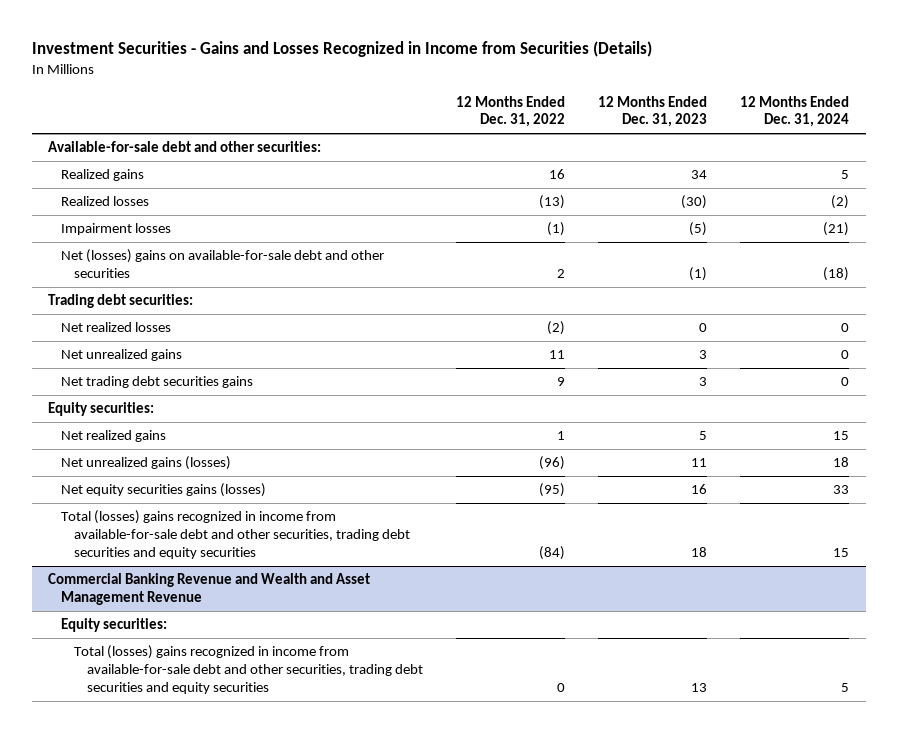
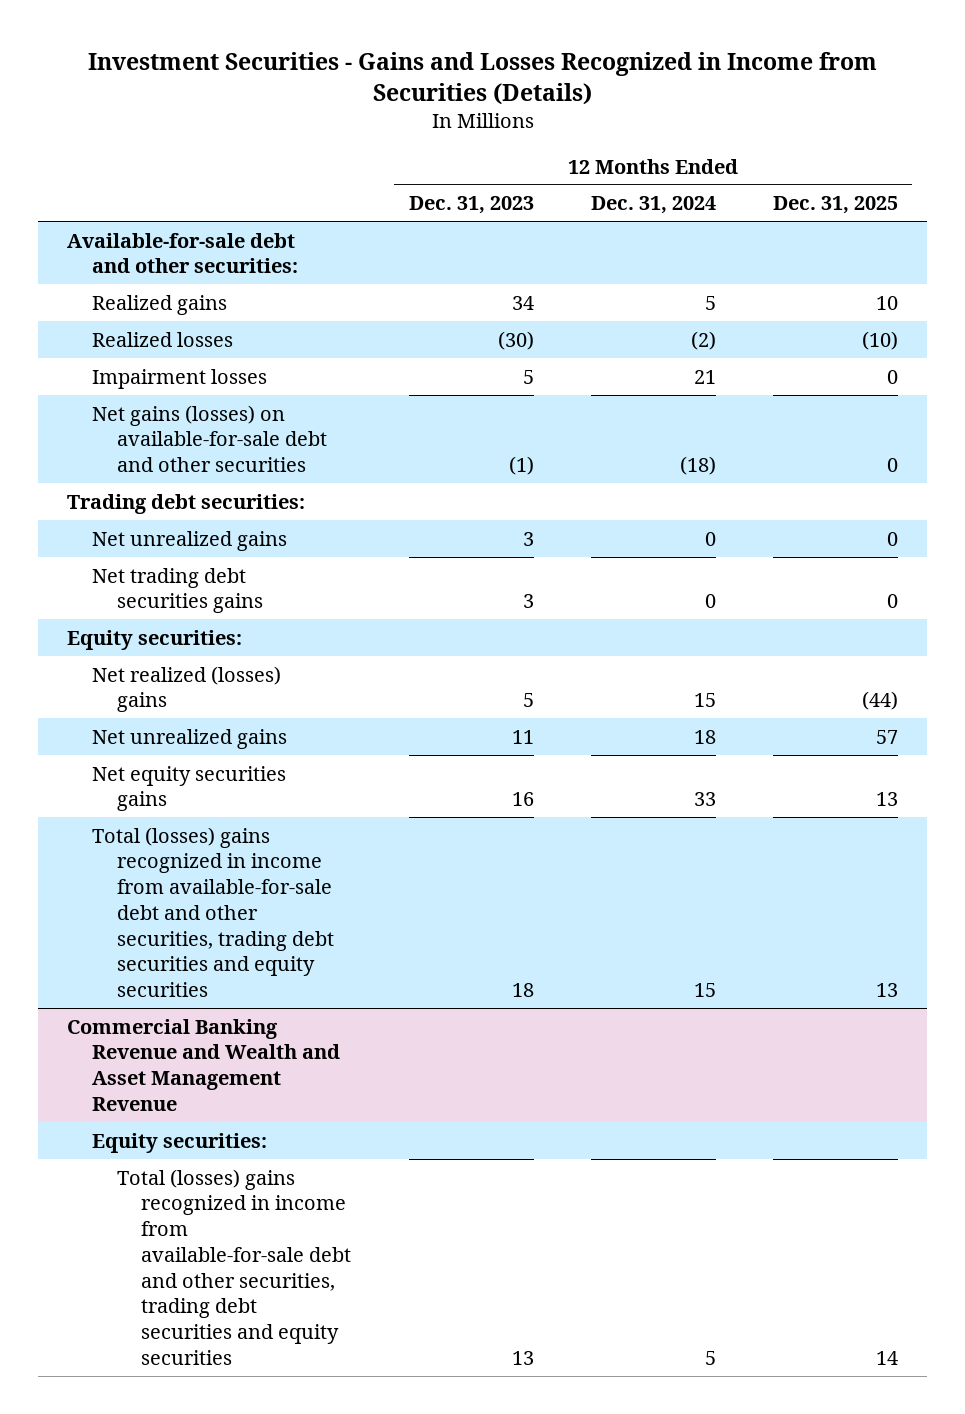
- | 12 Months Ended Dec. 31, 2022 | 12 Months Ended Dec. 31, 2023 | 12 Months Ended Dec. 31, 2024
+ | 12 Months Ended Dec. 31, 2023 | 12 Months Ended Dec. 31, 2024 | 12 Months Ended Dec. 31, 2025
- Impairment losses | (1) | (5) | (21)
- Net (losses) gains on available-for-sale debt and other securities | 2 | (1) | (18)
+ Impairment losses | 5 | 21 | 0
+ Net gains (losses) on available-for-sale debt and other securities | (1) | (18) | 0
- Net realized losses | (2) | 0 | 0
- Net realized gains | 1 | 5 | 15
- Net unrealized gains (losses) | (96) | 11 | 18
- Net equity securities gains (losses) | (95) | 16 | 33
+ Net realized (losses) gains | 5 | 15 | (44)
+ Net unrealized gains | 11 | 18 | 57
+ Net equity securities gains | 16 | 33 | 13

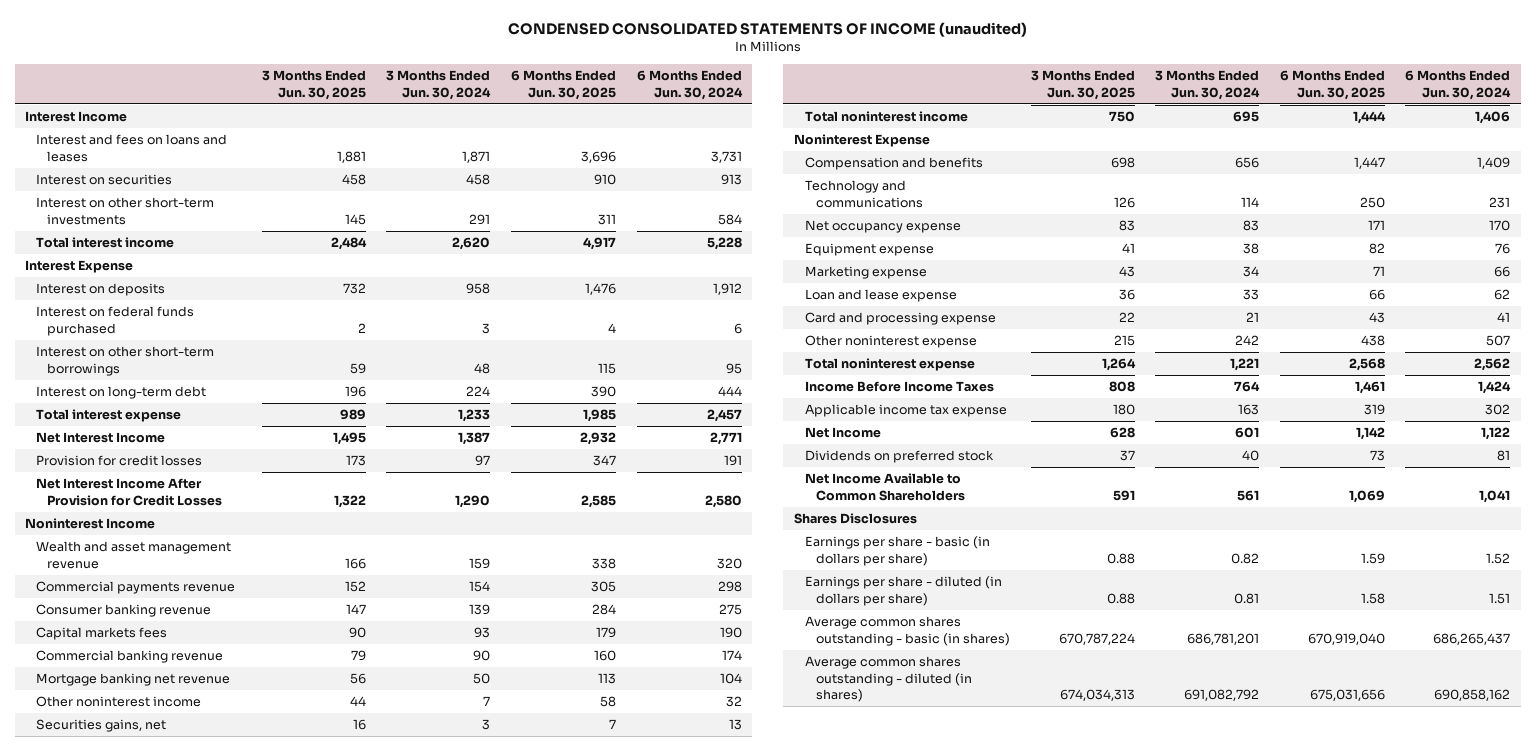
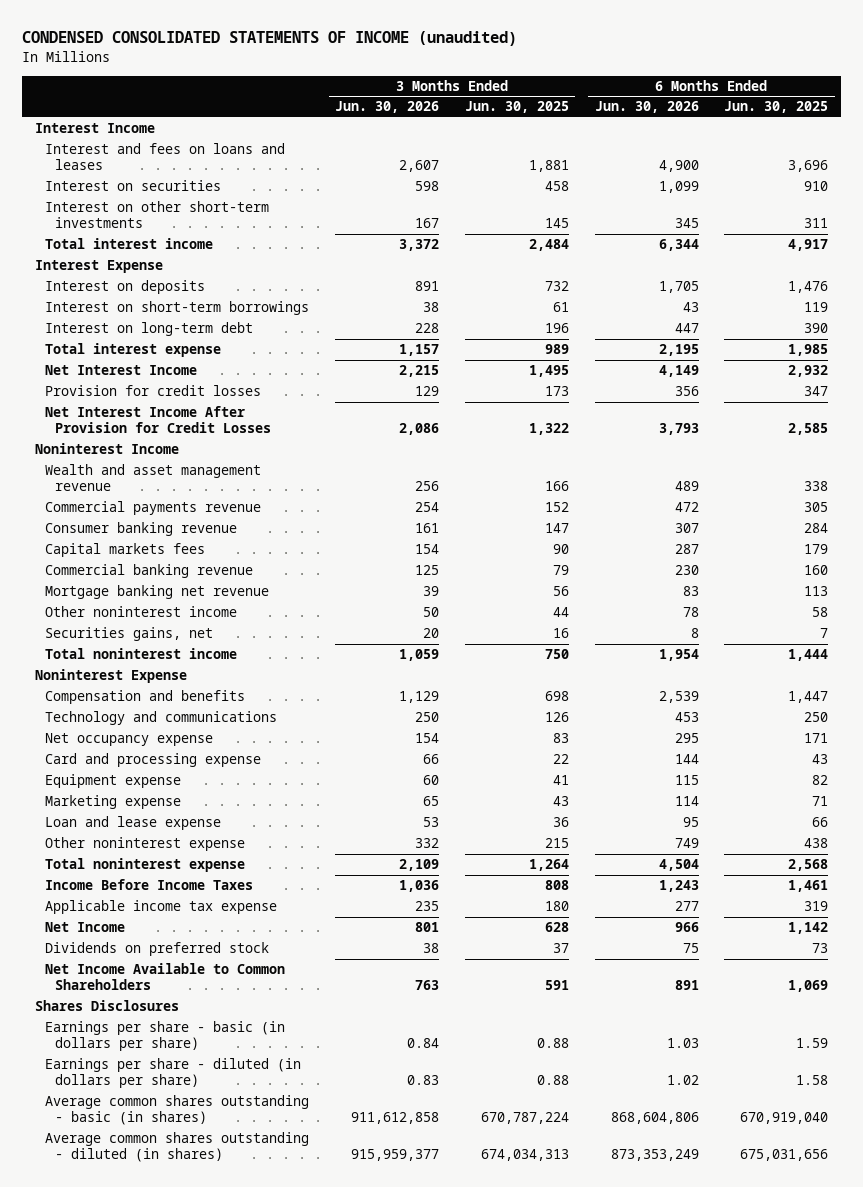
- | 3 Months Ended Jun. 30, 2025 | 3 Months Ended Jun. 30, 2024 | 6 Months Ended Jun. 30, 2025 | 6 Months Ended Jun. 30, 2024
+ | 3 Months Ended Jun. 30, 2026 | 3 Months Ended Jun. 30, 2025 | 6 Months Ended Jun. 30, 2026 | 6 Months Ended Jun. 30, 2025
- Interest on federal funds purchased | 2 | 3 | 4 | 6
- Interest on other short-term borrowings | 59 | 48 | 115 | 95
+ Interest on short-term borrowings | 38 | 61 | 43 | 119
moved up: Card and processing expense | 66 | 22 | 144 | 43

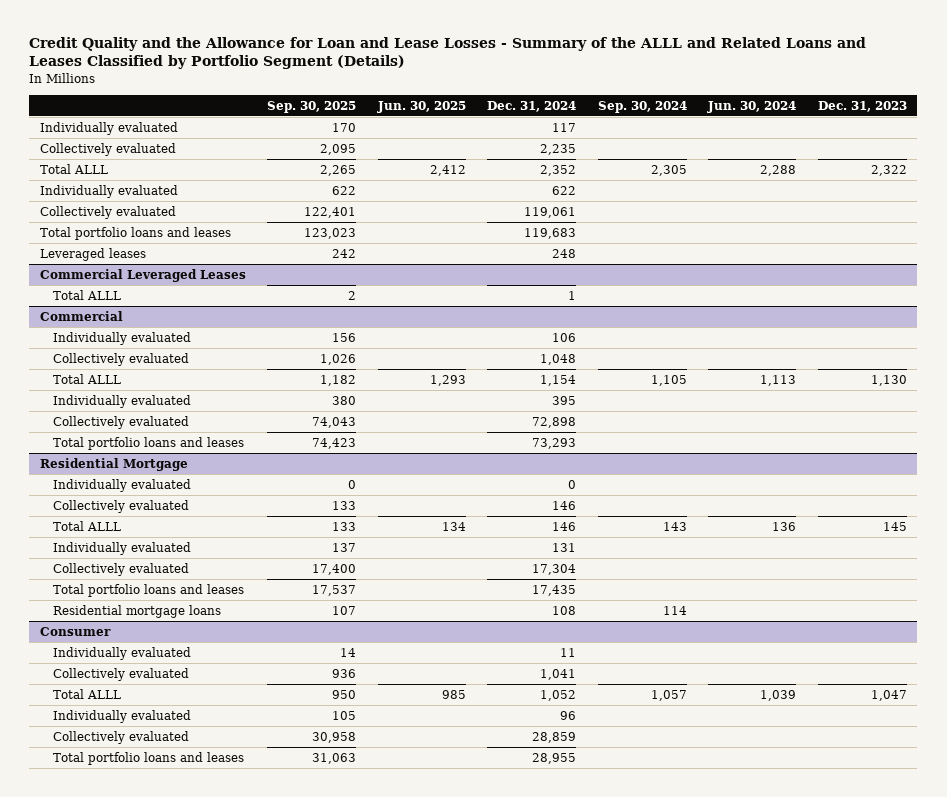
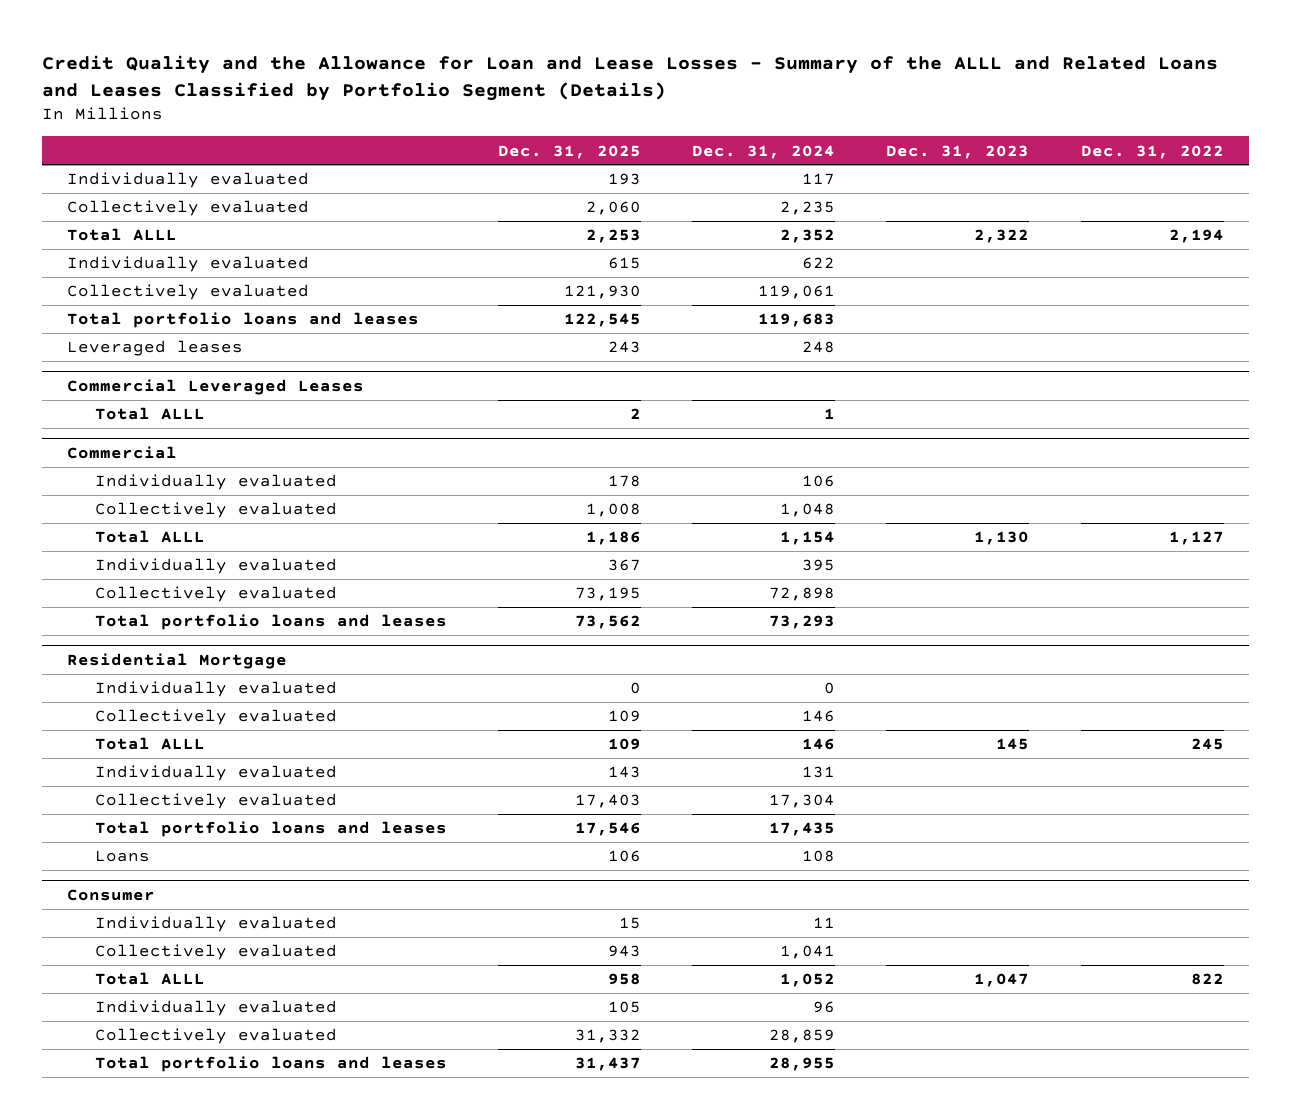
- | Sep. 30, 2025 | Jun. 30, 2025 | Dec. 31, 2024 | Sep. 30, 2024 | Jun. 30, 2024 | Dec. 31, 2023
+ | Dec. 31, 2025 | Dec. 31, 2024 | Dec. 31, 2023 | Dec. 31, 2022
@ Residential Mortgage
- Residential mortgage loans | 107 | | 108 | 114 | |
+ Loans | 106 | 108 | |

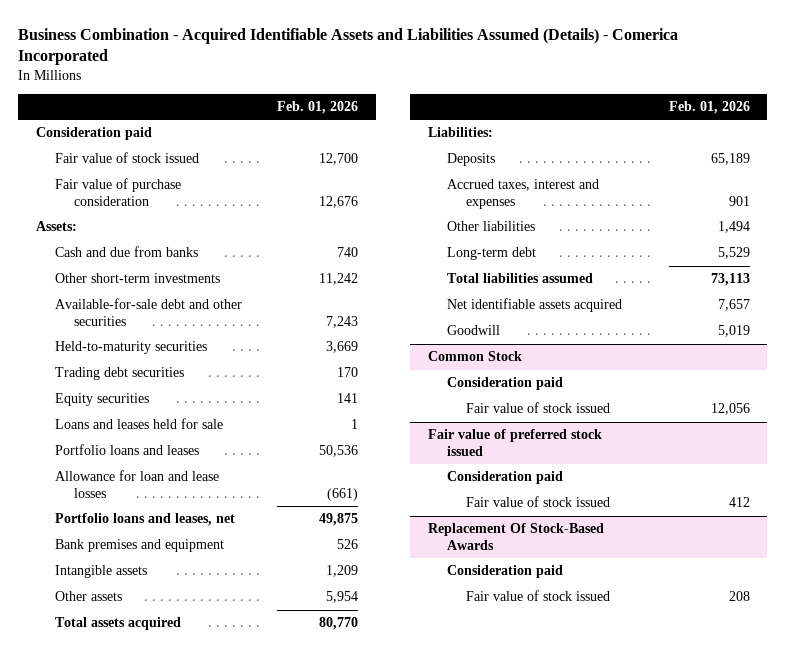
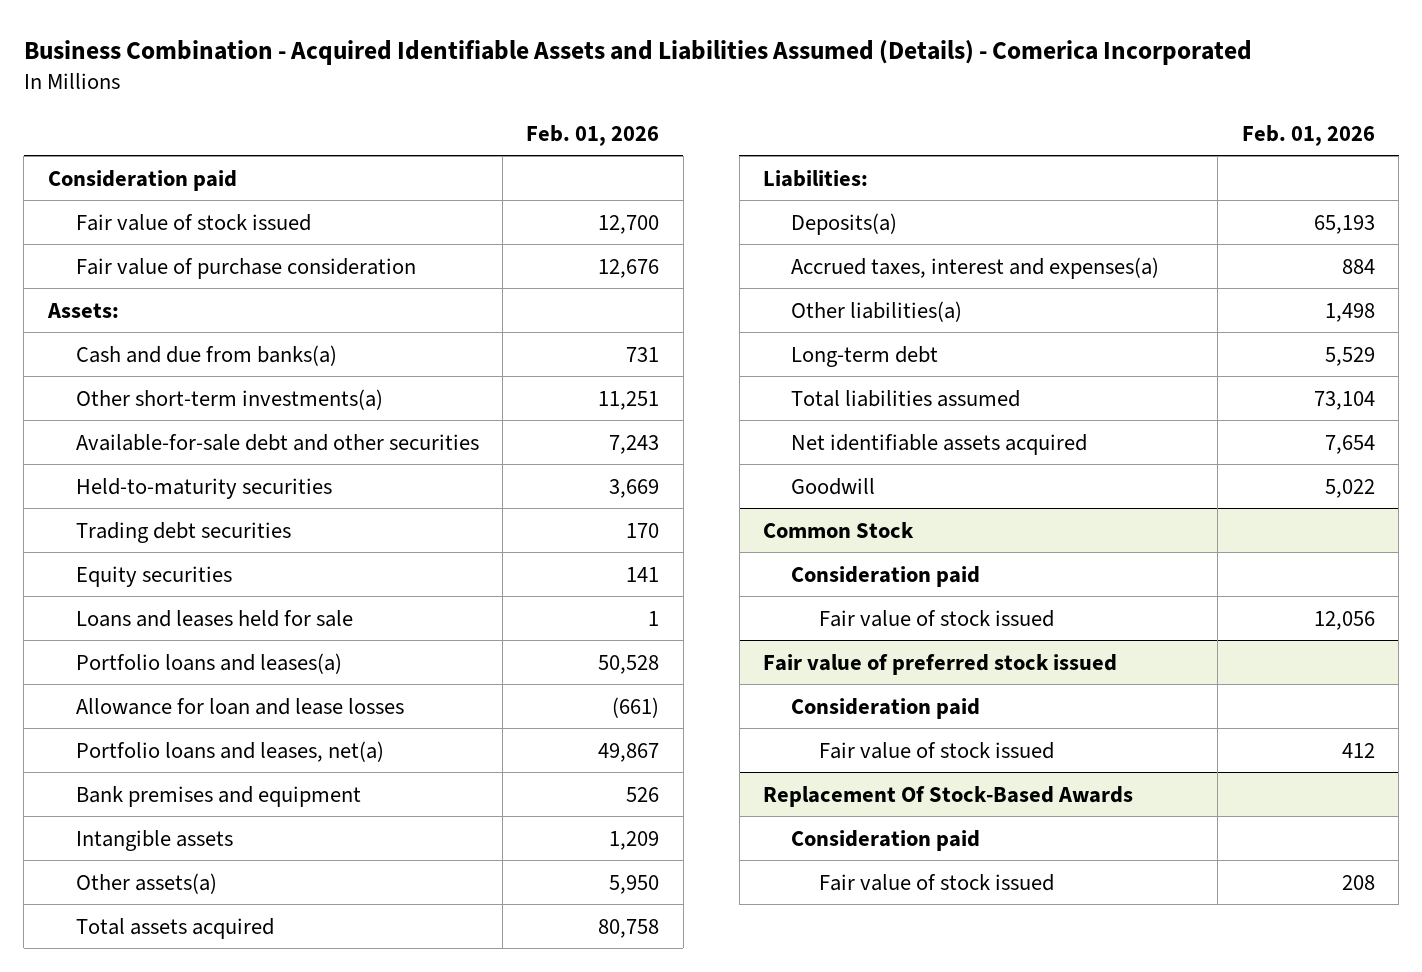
- Cash and due from banks | 740
- Other short-term investments | 11,242
+ Cash and due from banks(a) | 731
+ Other short-term investments(a) | 11,251
- Portfolio loans and leases | 50,536
+ Portfolio loans and leases(a) | 50,528
- Portfolio loans and leases, net | 49,875
+ Portfolio loans and leases, net(a) | 49,867
- Other assets | 5,954
- Total assets acquired | 80,770
+ Other assets(a) | 5,950
+ Total assets acquired | 80,758
- Deposits | 65,189
- Accrued taxes, interest and expenses | 901
- Other liabilities | 1,494
+ Deposits(a) | 65,193
+ Accrued taxes, interest and expenses(a) | 884
+ Other liabilities(a) | 1,498
- Total liabilities assumed | 73,113
- Net identifiable assets acquired | 7,657
- Goodwill | 5,019
+ Total liabilities assumed | 73,104
+ Net identifiable assets acquired | 7,654
+ Goodwill | 5,022

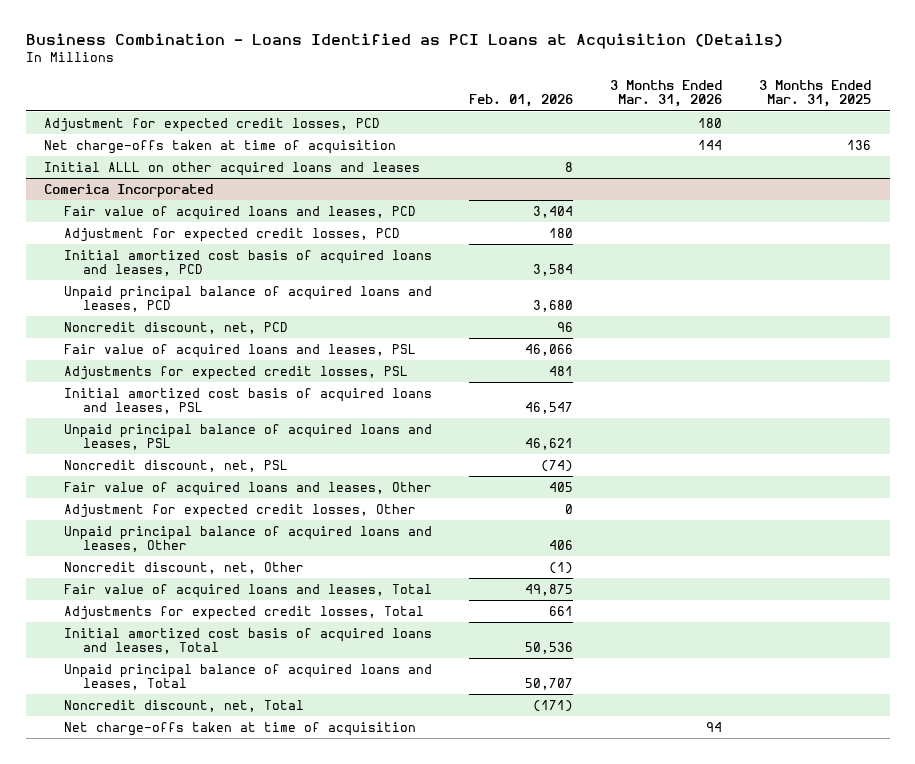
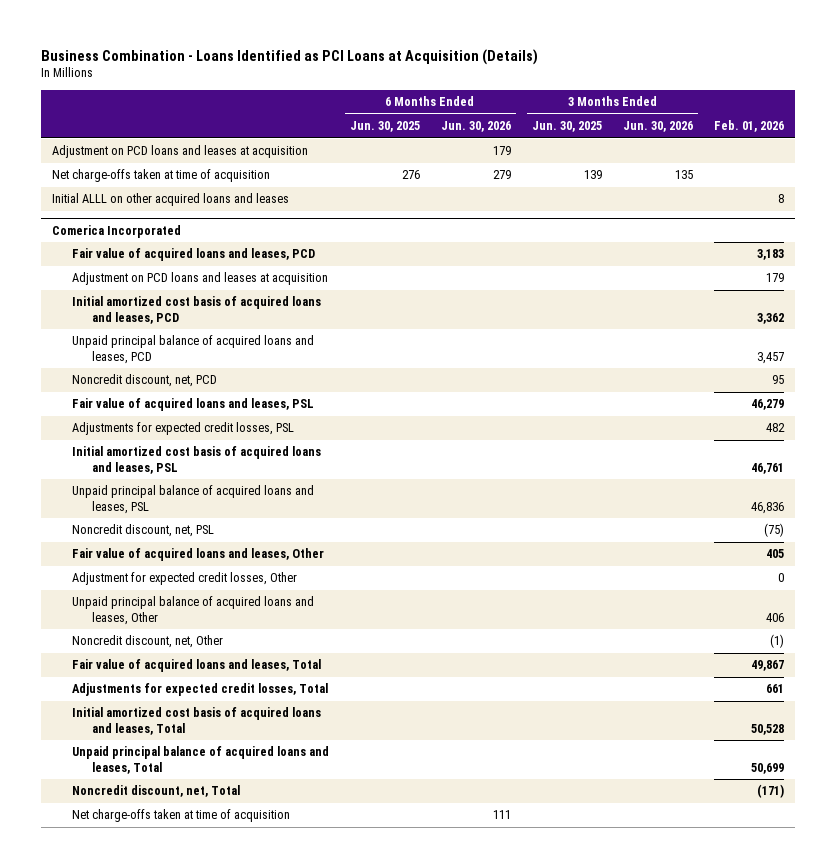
- | Feb. 01, 2026 | 3 Months Ended Mar. 31, 2026 | 3 Months Ended Mar. 31, 2025
+ | 6 Months Ended Jun. 30, 2025 | 6 Months Ended Jun. 30, 2026 | 3 Months Ended Jun. 30, 2025 | 3 Months Ended Jun. 30, 2026 | Feb. 01, 2026
- Adjustment for expected credit losses, PCD | | 180 |
+ Adjustment on PCD loans and leases at acquisition | | 179 | | |
@ Comerica Incorporated
- Fair value of acquired loans and leases, PCD | 3,404 | |
- Adjustment for expected credit losses, PCD | 180 | |
- Initial amortized cost basis of acquired loans and leases, PCD | 3,584 | |
- Unpaid principal balance of acquired loans and leases, PCD | 3,680 | |
- Noncredit discount, net, PCD | 96 | |
- Fair value of acquired loans and leases, PSL | 46,066 | |
- Adjustments for expected credit losses, PSL | 481 | |
- Initial amortized cost basis of acquired loans and leases, PSL | 46,547 | |
- Unpaid principal balance of acquired loans and leases, PSL | 46,621 | |
- Noncredit discount, net, PSL | (74) | |
+ Fair value of acquired loans and leases, PCD | | | | | 3,183
+ Adjustment on PCD loans and leases at acquisition | | | | | 179
+ Initial amortized cost basis of acquired loans and leases, PCD | | | | | 3,362
+ Unpaid principal balance of acquired loans and leases, PCD | | | | | 3,457
+ Noncredit discount, net, PCD | | | | | 95
+ Fair value of acquired loans and leases, PSL | | | | | 46,279
+ Adjustments for expected credit losses, PSL | | | | | 482
+ Initial amortized cost basis of acquired loans and leases, PSL | | | | | 46,761
+ Unpaid principal balance of acquired loans and leases, PSL | | | | | 46,836
+ Noncredit discount, net, PSL | | | | | (75)
- Fair value of acquired loans and leases, Total | 49,875 | |
+ Fair value of acquired loans and leases, Total | | | | | 49,867
- Initial amortized cost basis of acquired loans and leases, Total | 50,536 | |
- Unpaid principal balance of acquired loans and leases, Total | 50,707 | |
+ Initial amortized cost basis of acquired loans and leases, Total | | | | | 50,528
+ Unpaid principal balance of acquired loans and leases, Total | | | | | 50,699

